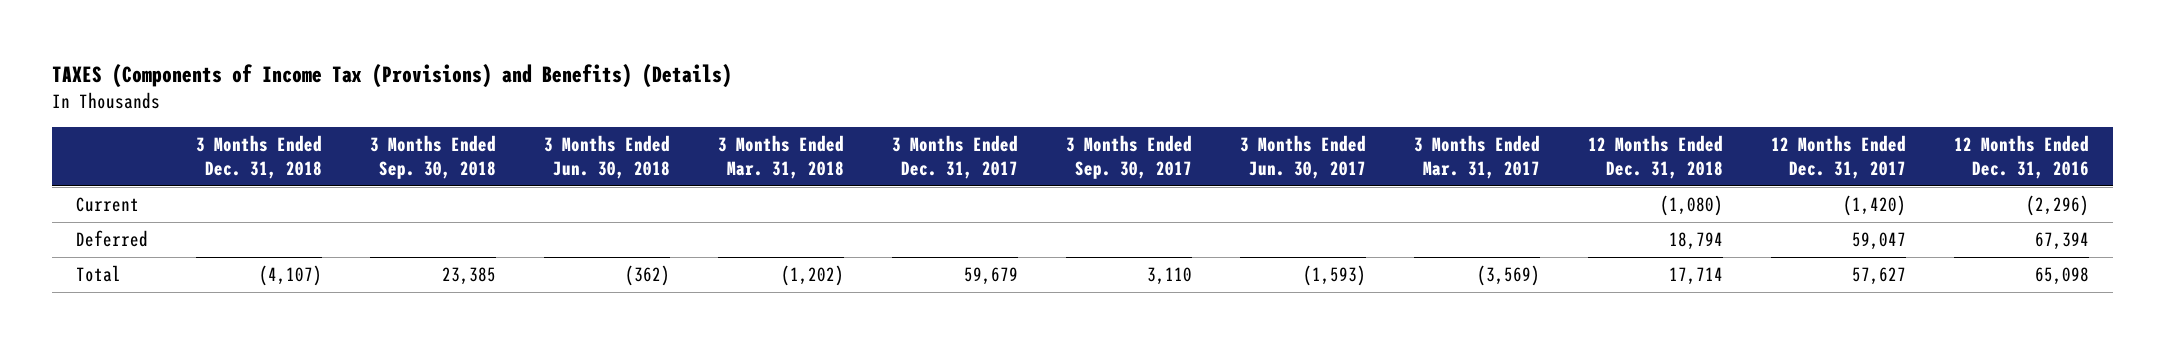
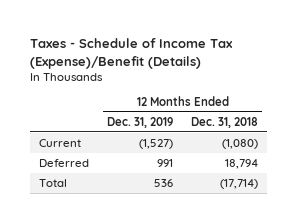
- TAXES (Components of Income Tax (Provisions) and Benefits) (Details)
+ Taxes - Schedule of Income Tax (Expense)/Benefit (Details)
- | 3 Months Ended Dec. 31, 2018 | 3 Months Ended Sep. 30, 2018 | 3 Months Ended Jun. 30, 2018 | 3 Months Ended Mar. 31, 2018 | 3 Months Ended Dec. 31, 2017 | 3 Months Ended Sep. 30, 2017 | 3 Months Ended Jun. 30, 2017 | 3 Months Ended Mar. 31, 2017 | 12 Months Ended Dec. 31, 2018 | 12 Months Ended Dec. 31, 2017 | 12 Months Ended Dec. 31, 2016
+ | 12 Months Ended Dec. 31, 2019 | 12 Months Ended Dec. 31, 2018
- Total | (4,107) | 23,385 | (362) | (1,202) | 59,679 | 3,110 | (1,593) | (3,569) | 17,714 | 57,627 | 65,098
+ Total | 536 | (17,714)

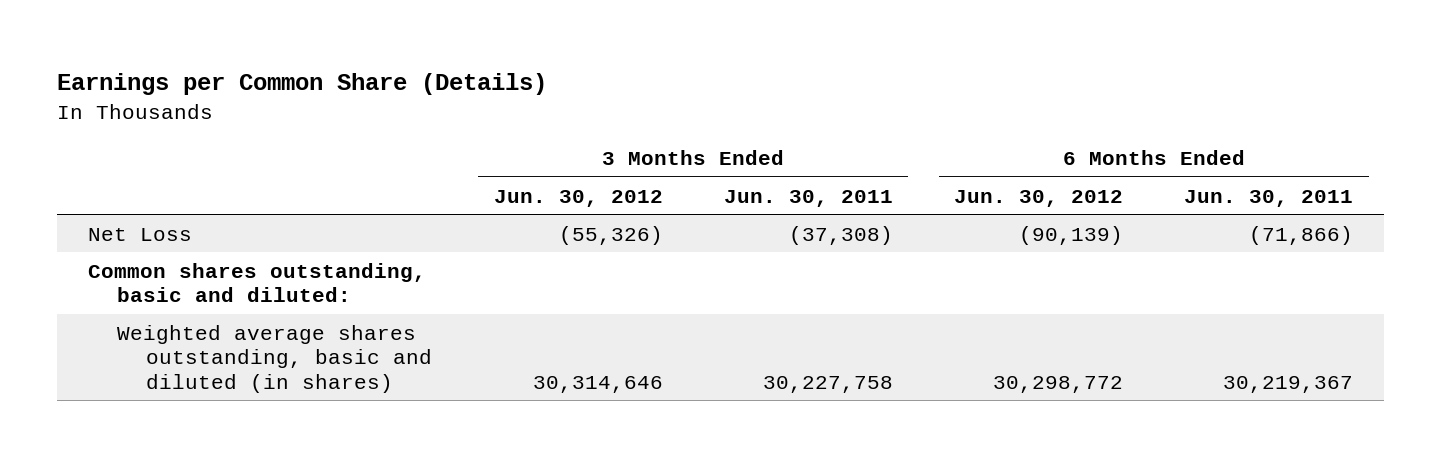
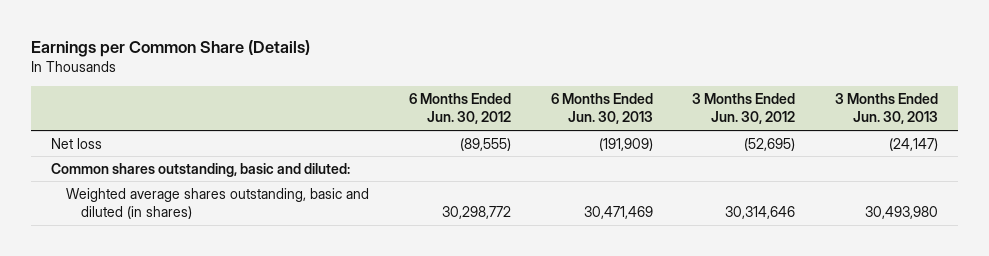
- | 3 Months Ended Jun. 30, 2012 | 3 Months Ended Jun. 30, 2011 | 6 Months Ended Jun. 30, 2012 | 6 Months Ended Jun. 30, 2011
+ | 6 Months Ended Jun. 30, 2012 | 6 Months Ended Jun. 30, 2013 | 3 Months Ended Jun. 30, 2012 | 3 Months Ended Jun. 30, 2013
- Net Loss | (55,326) | (37,308) | (90,139) | (71,866)
+ Net loss | (89,555) | (191,909) | (52,695) | (24,147)

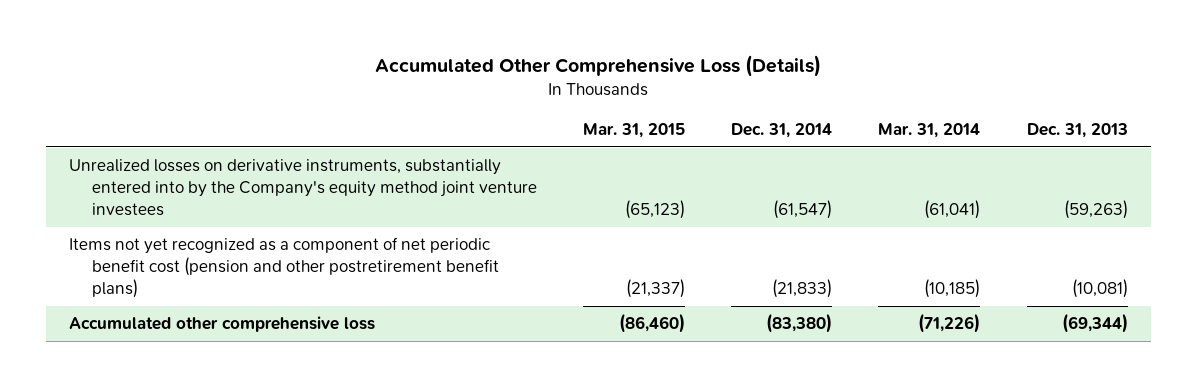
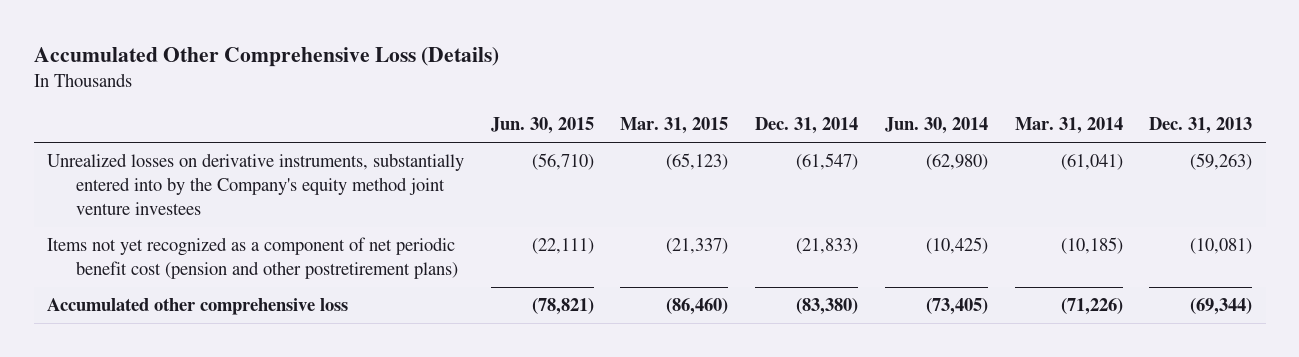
- | Mar. 31, 2015 | Dec. 31, 2014 | Mar. 31, 2014 | Dec. 31, 2013
+ | Jun. 30, 2015 | Mar. 31, 2015 | Dec. 31, 2014 | Jun. 30, 2014 | Mar. 31, 2014 | Dec. 31, 2013
- Items not yet recognized as a component of net periodic benefit cost (pension and other postretirement benefit plans) | (21,337) | (21,833) | (10,185) | (10,081)
+ Items not yet recognized as a component of net periodic benefit cost (pension and other postretirement plans) | (22,111) | (21,337) | (21,833) | (10,425) | (10,185) | (10,081)

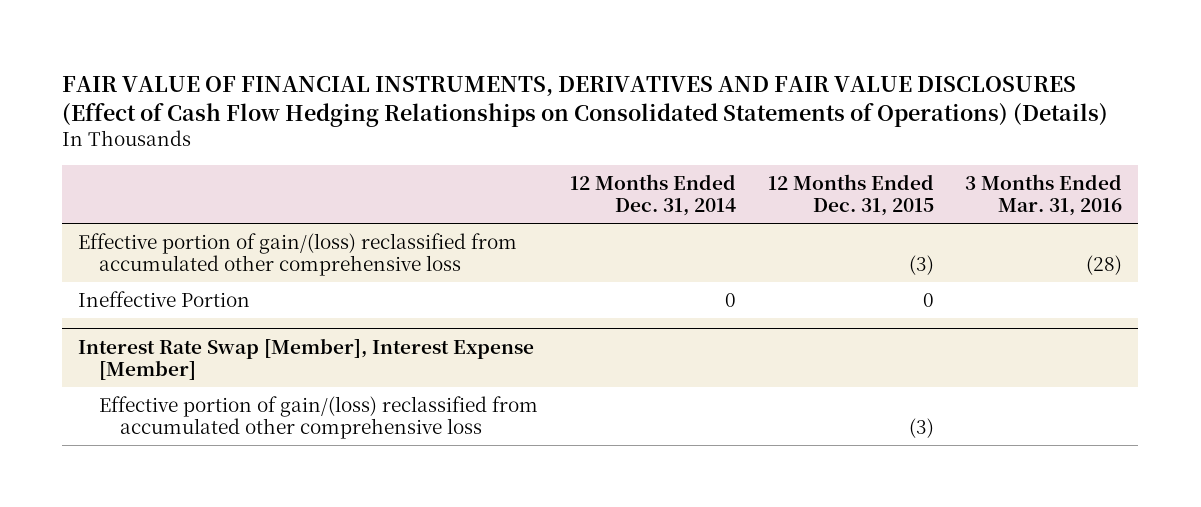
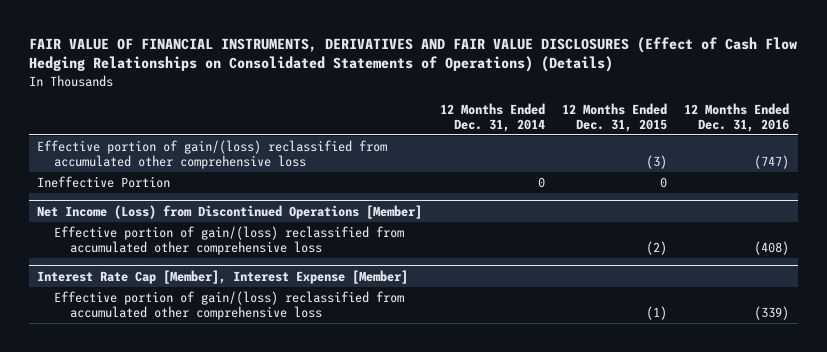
- | 12 Months Ended Dec. 31, 2014 | 12 Months Ended Dec. 31, 2015 | 3 Months Ended Mar. 31, 2016
+ | 12 Months Ended Dec. 31, 2014 | 12 Months Ended Dec. 31, 2015 | 12 Months Ended Dec. 31, 2016
- Interest Rate Swap [Member], Interest Expense [Member]
- Effective portion of gain/(loss) reclassified from accumulated other comprehensive loss | | (3) |
+ Net Income (Loss) from Discontinued Operations [Member]
+ Effective portion of gain/(loss) reclassified from accumulated other comprehensive loss | | (2) | (408)
+ Interest Rate Cap [Member], Interest Expense [Member]
+ Effective portion of gain/(loss) reclassified from accumulated other comprehensive loss | | (1) | (339)

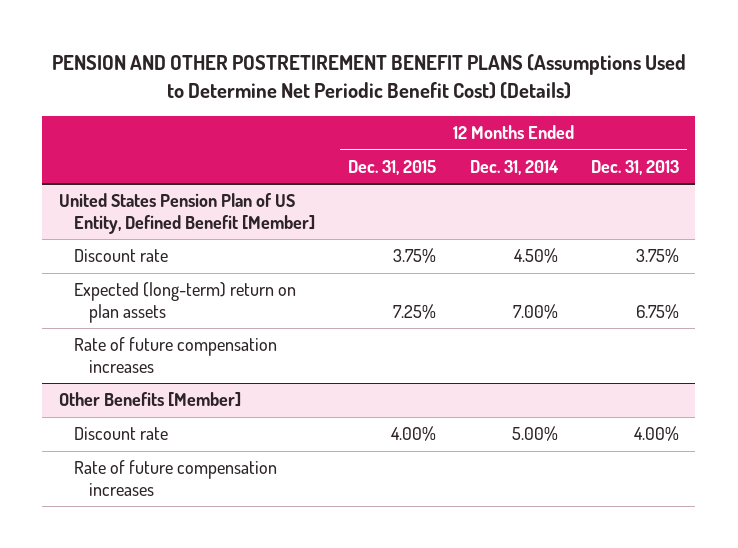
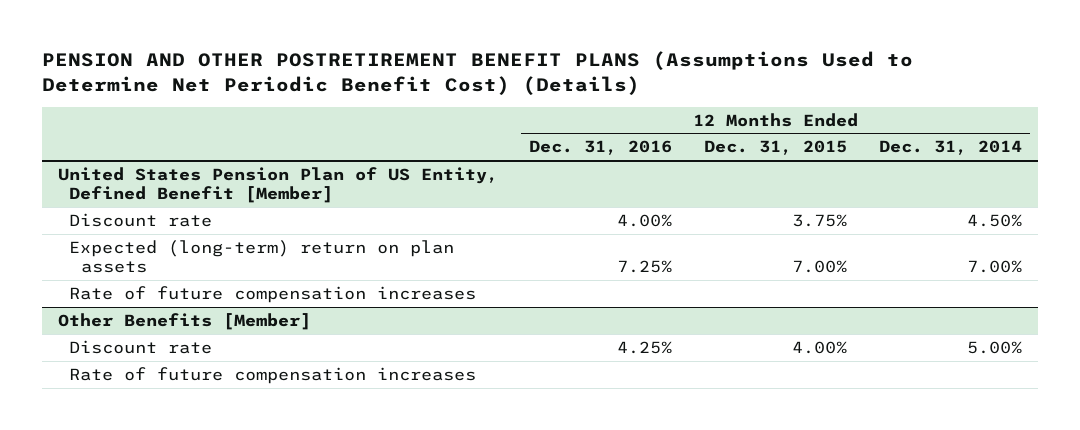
- | 12 Months Ended Dec. 31, 2015 | 12 Months Ended Dec. 31, 2014 | 12 Months Ended Dec. 31, 2013
+ | 12 Months Ended Dec. 31, 2016 | 12 Months Ended Dec. 31, 2015 | 12 Months Ended Dec. 31, 2014
@ United States Pension Plan of US Entity, Defined Benefit [Member]
- Expected (long-term) return on plan assets | 7.25% | 7.00% | 6.75%
+ Expected (long-term) return on plan assets | 7.25% | 7.00% | 7.00%

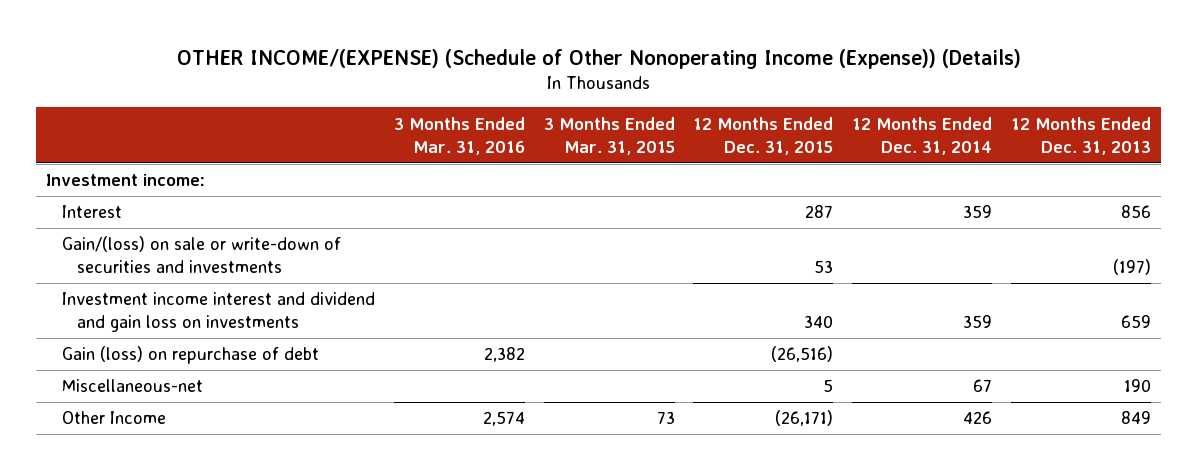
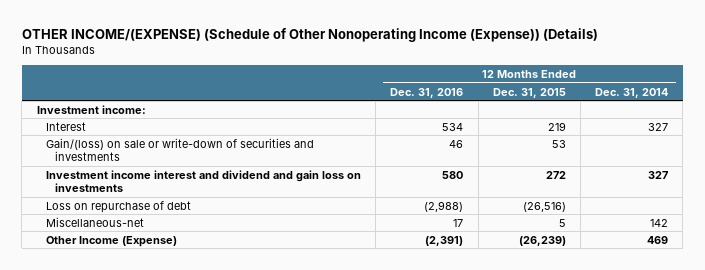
- | 3 Months Ended Mar. 31, 2016 | 3 Months Ended Mar. 31, 2015 | 12 Months Ended Dec. 31, 2015 | 12 Months Ended Dec. 31, 2014 | 12 Months Ended Dec. 31, 2013
+ | 12 Months Ended Dec. 31, 2016 | 12 Months Ended Dec. 31, 2015 | 12 Months Ended Dec. 31, 2014
- Interest | | | 287 | 359 | 856
+ Interest | 534 | 219 | 327
- Investment income interest and dividend and gain loss on investments | | | 340 | 359 | 659
- Gain (loss) on repurchase of debt | 2,382 | | (26,516) | |
- Miscellaneous-net | | | 5 | 67 | 190
- Other Income | 2,574 | 73 | (26,171) | 426 | 849
+ Investment income interest and dividend and gain loss on investments | 580 | 272 | 327
+ Loss on repurchase of debt | (2,988) | (26,516) |
+ Miscellaneous-net | 17 | 5 | 142
+ Other Income (Expense) | (2,391) | (26,239) | 469

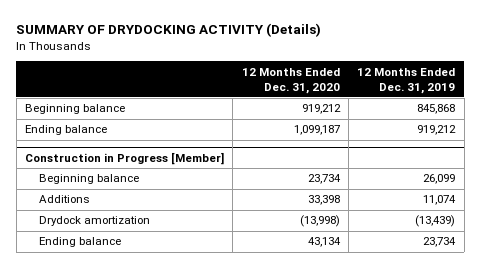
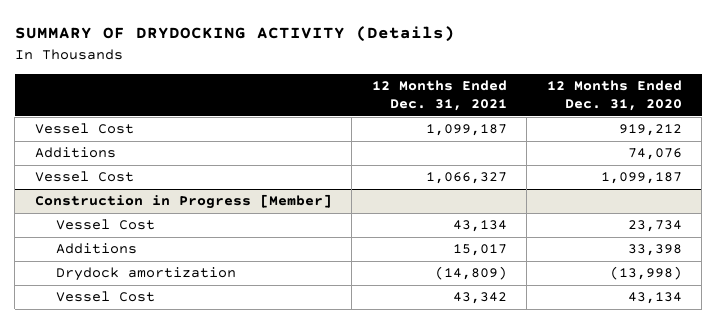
- | 12 Months Ended Dec. 31, 2020 | 12 Months Ended Dec. 31, 2019
+ | 12 Months Ended Dec. 31, 2021 | 12 Months Ended Dec. 31, 2020
- Beginning balance | 919,212 | 845,868
- Ending balance | 1,099,187 | 919,212
+ Vessel Cost | 1,099,187 | 919,212
+ Additions | | 74,076
+ Vessel Cost | 1,066,327 | 1,099,187
@ Construction in Progress [Member]
- Beginning balance | 23,734 | 26,099
+ Vessel Cost | 43,134 | 23,734
- Ending balance | 43,134 | 23,734
+ Vessel Cost | 43,342 | 43,134

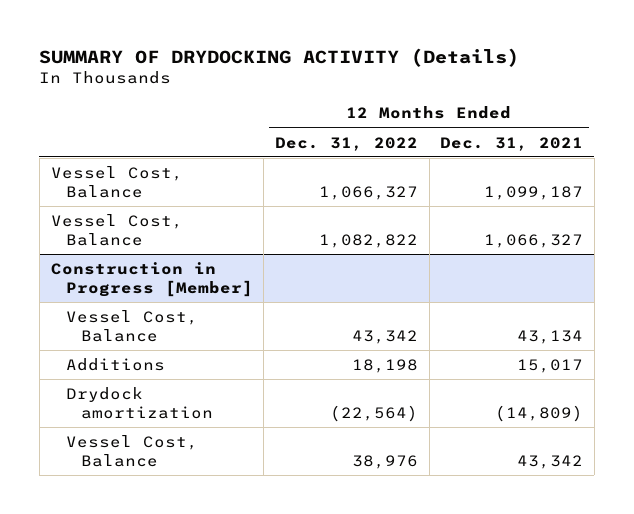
- | 12 Months Ended Dec. 31, 2021 | 12 Months Ended Dec. 31, 2020
+ | 12 Months Ended Dec. 31, 2022 | 12 Months Ended Dec. 31, 2021
- Vessel Cost | 1,099,187 | 919,212
- Additions | | 74,076
- Vessel Cost | 1,066,327 | 1,099,187
+ Vessel Cost, Balance | 1,066,327 | 1,099,187
+ Vessel Cost, Balance | 1,082,822 | 1,066,327
@ Construction in Progress [Member]
- Vessel Cost | 43,134 | 23,734
+ Vessel Cost, Balance | 43,342 | 43,134
- Vessel Cost | 43,342 | 43,134
+ Vessel Cost, Balance | 38,976 | 43,342

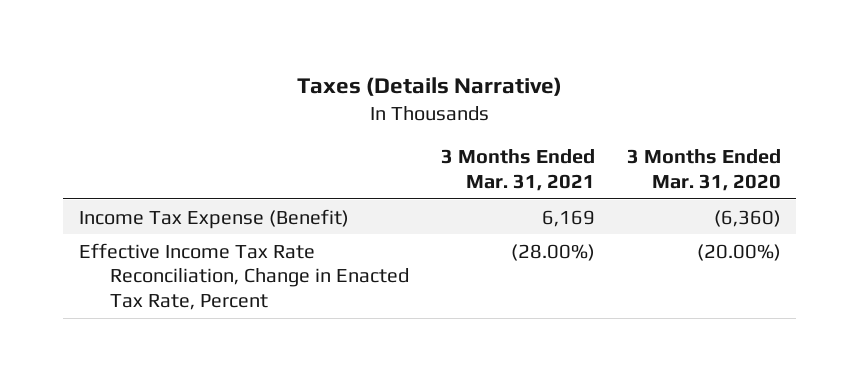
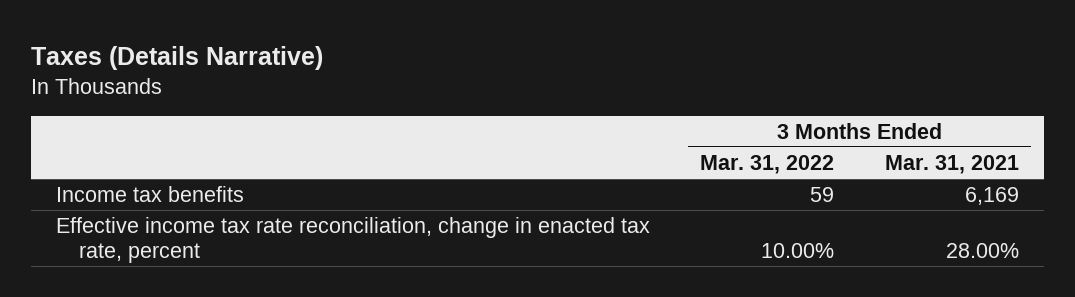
- | 3 Months Ended Mar. 31, 2021 | 3 Months Ended Mar. 31, 2020
+ | 3 Months Ended Mar. 31, 2022 | 3 Months Ended Mar. 31, 2021
- Income Tax Expense (Benefit) | 6,169 | (6,360)
- Effective Income Tax Rate Reconciliation, Change in Enacted Tax Rate, Percent | (28.00%) | (20.00%)
+ Income tax benefits | 59 | 6,169
+ Effective income tax rate reconciliation, change in enacted tax rate, percent | 10.00% | 28.00%

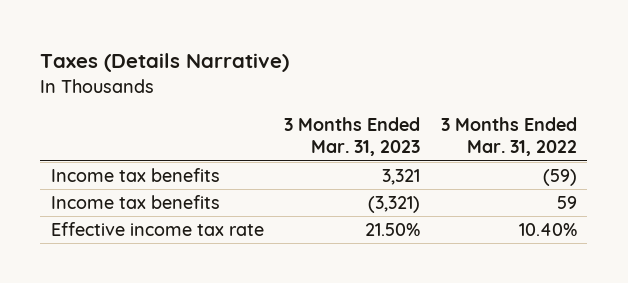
- | 3 Months Ended Mar. 31, 2022 | 3 Months Ended Mar. 31, 2021
+ | 3 Months Ended Mar. 31, 2023 | 3 Months Ended Mar. 31, 2022
+ Income tax benefits | 3,321 | (59)
- Effective income tax rate reconciliation, change in enacted tax rate, percent | 10.00% | 28.00%
+ Effective income tax rate | 21.50% | 10.40%

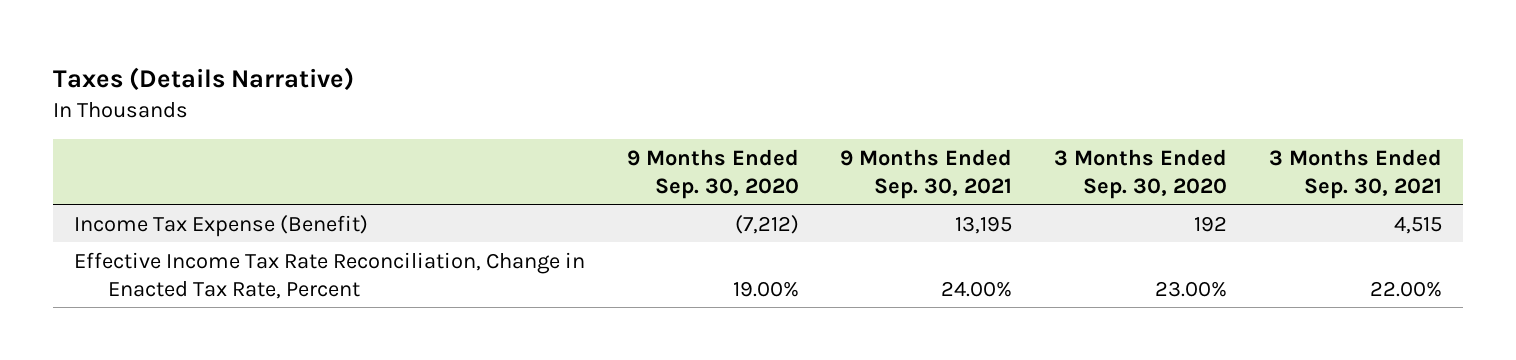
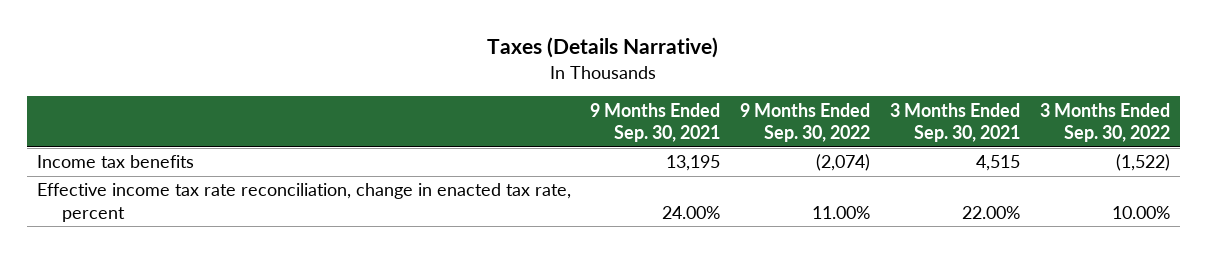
- | 9 Months Ended Sep. 30, 2020 | 9 Months Ended Sep. 30, 2021 | 3 Months Ended Sep. 30, 2020 | 3 Months Ended Sep. 30, 2021
+ | 9 Months Ended Sep. 30, 2021 | 9 Months Ended Sep. 30, 2022 | 3 Months Ended Sep. 30, 2021 | 3 Months Ended Sep. 30, 2022
- Income Tax Expense (Benefit) | (7,212) | 13,195 | 192 | 4,515
- Effective Income Tax Rate Reconciliation, Change in Enacted Tax Rate, Percent | 19.00% | 24.00% | 23.00% | 22.00%
+ Income tax benefits | 13,195 | (2,074) | 4,515 | (1,522)
+ Effective income tax rate reconciliation, change in enacted tax rate, percent | 24.00% | 11.00% | 22.00% | 10.00%

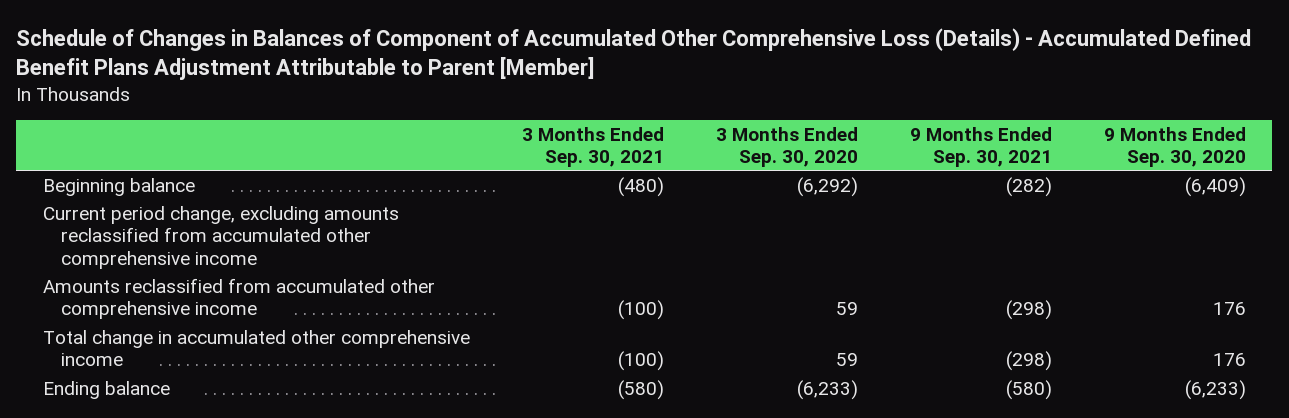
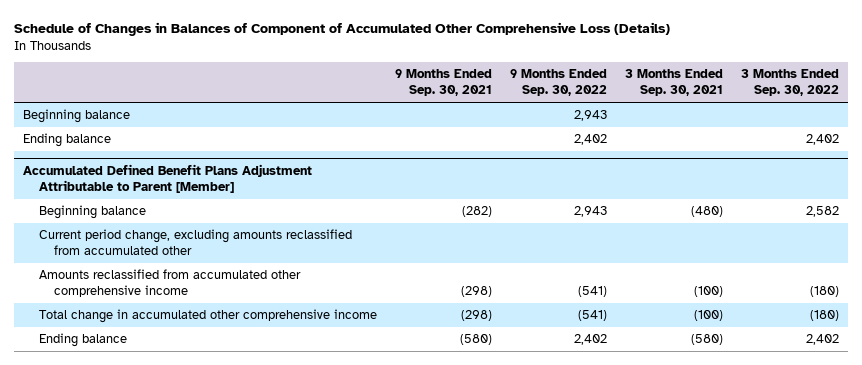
- Schedule of Changes in Balances of Component of Accumulated Other Comprehensive Loss (Details) - Accumulated Defined Benefit Plans Adjustment Attributable to Parent [Member]
+ Schedule of Changes in Balances of Component of Accumulated Other Comprehensive Loss (Details)
- | 3 Months Ended Sep. 30, 2021 | 3 Months Ended Sep. 30, 2020 | 9 Months Ended Sep. 30, 2021 | 9 Months Ended Sep. 30, 2020
+ | 9 Months Ended Sep. 30, 2021 | 9 Months Ended Sep. 30, 2022 | 3 Months Ended Sep. 30, 2021 | 3 Months Ended Sep. 30, 2022
+ Beginning balance | | 2,943 | |
+ Ending balance | | 2,402 | | 2,402
+ Accumulated Defined Benefit Plans Adjustment Attributable to Parent [Member]
- Current period change, excluding amounts reclassified from accumulated other comprehensive income
+ Current period change, excluding amounts reclassified from accumulated other

